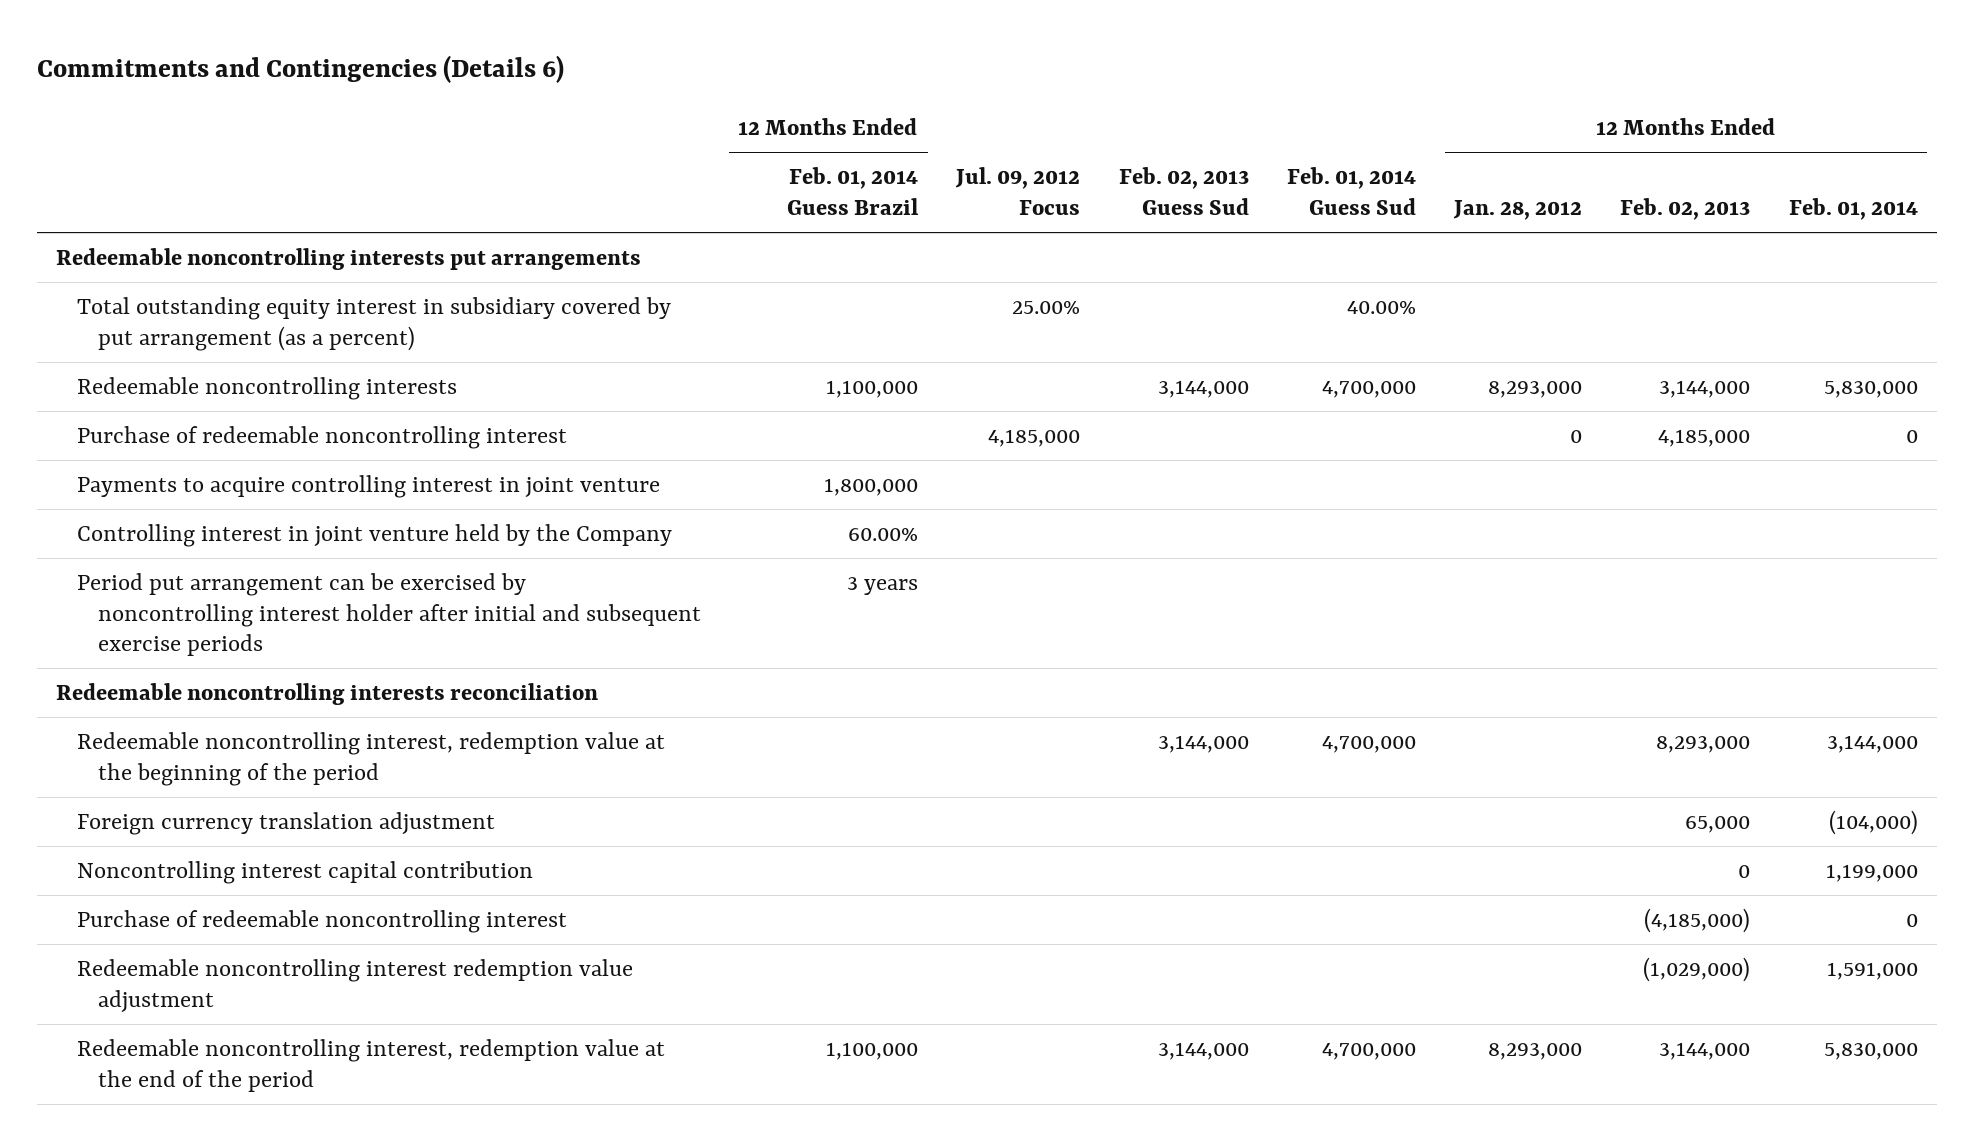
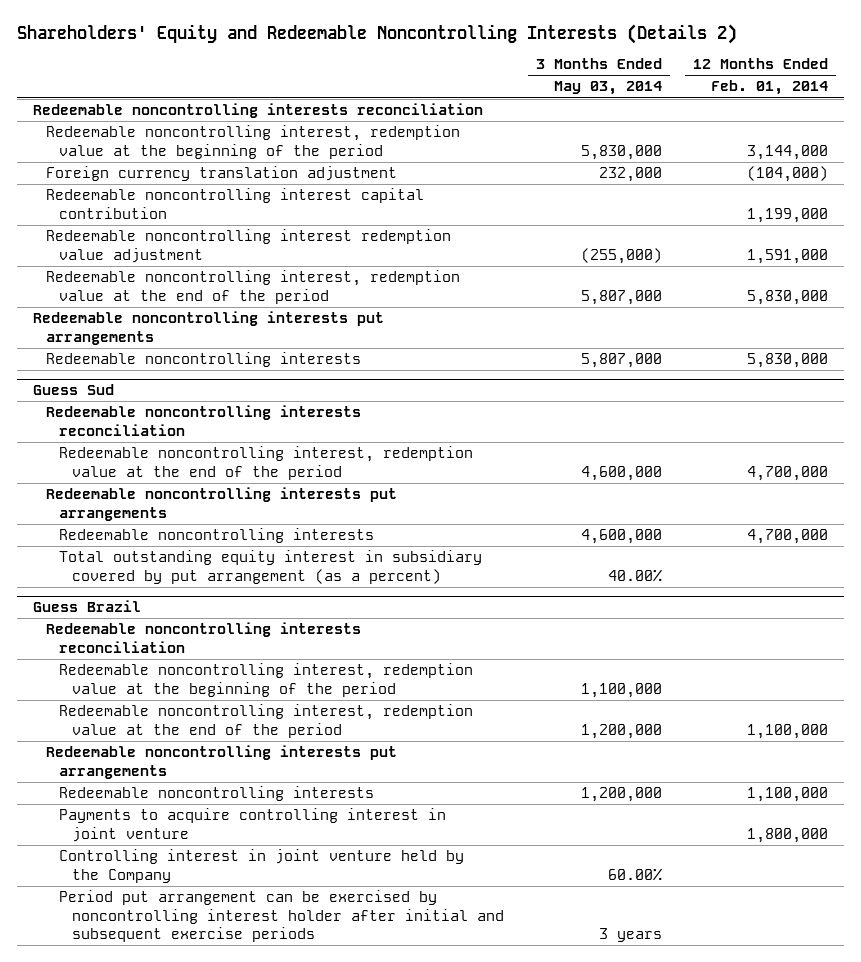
- Commitments and Contingencies (Details 6)
+ Shareholders' Equity and Redeemable Noncontrolling Interests (Details 2)
- | 12 Months Ended Feb. 01, 2014 Guess Brazil | Jul. 09, 2012 Focus | Feb. 02, 2013 Guess Sud | Feb. 01, 2014 Guess Sud | 12 Months Ended Jan. 28, 2012 | 12 Months Ended Feb. 02, 2013 | 12 Months Ended Feb. 01, 2014
+ | 3 Months Ended May 03, 2014 | 12 Months Ended Feb. 01, 2014
- Total outstanding equity interest in subsidiary covered by put arrangement (as a percent) | | 25.00% | | 40.00% | | |
- Purchase of redeemable noncontrolling interest | | 4,185,000 | | | 0 | 4,185,000 | 0
- Payments to acquire controlling interest in joint venture | 1,800,000 | | | | | |
- Controlling interest in joint venture held by the Company | 60.00% | | | | | |
- Period put arrangement can be exercised by noncontrolling interest holder after initial and subsequent exercise periods | 3 years | | | | | |
- Noncontrolling interest capital contribution | | | | | | 0 | 1,199,000
- Purchase of redeemable noncontrolling interest | | | | | | (4,185,000) | 0
+ Redeemable noncontrolling interest capital contribution | | 1,199,000
moved down: Redeemable noncontrolling interests put arrangements
moved down: Redeemable noncontrolling interests | 5,807,000 | 5,830,000
+ Guess Sud
+ Redeemable noncontrolling interests reconciliation
+ Redeemable noncontrolling interest, redemption value at the end of the period | 4,600,000 | 4,700,000
+ Redeemable noncontrolling interests put arrangements
+ Redeemable noncontrolling interests | 4,600,000 | 4,700,000
+ Total outstanding equity interest in subsidiary covered by put arrangement (as a percent) | 40.00% |
+ Guess Brazil
+ Redeemable noncontrolling interests reconciliation
+ Redeemable noncontrolling interest, redemption value at the beginning of the period | 1,100,000 |
+ Redeemable noncontrolling interest, redemption value at the end of the period | 1,200,000 | 1,100,000
+ Redeemable noncontrolling interests put arrangements
+ Redeemable noncontrolling interests | 1,200,000 | 1,100,000
+ Payments to acquire controlling interest in joint venture | | 1,800,000
+ Controlling interest in joint venture held by the Company | 60.00% |
+ Period put arrangement can be exercised by noncontrolling interest holder after initial and subsequent exercise periods | 3 years |

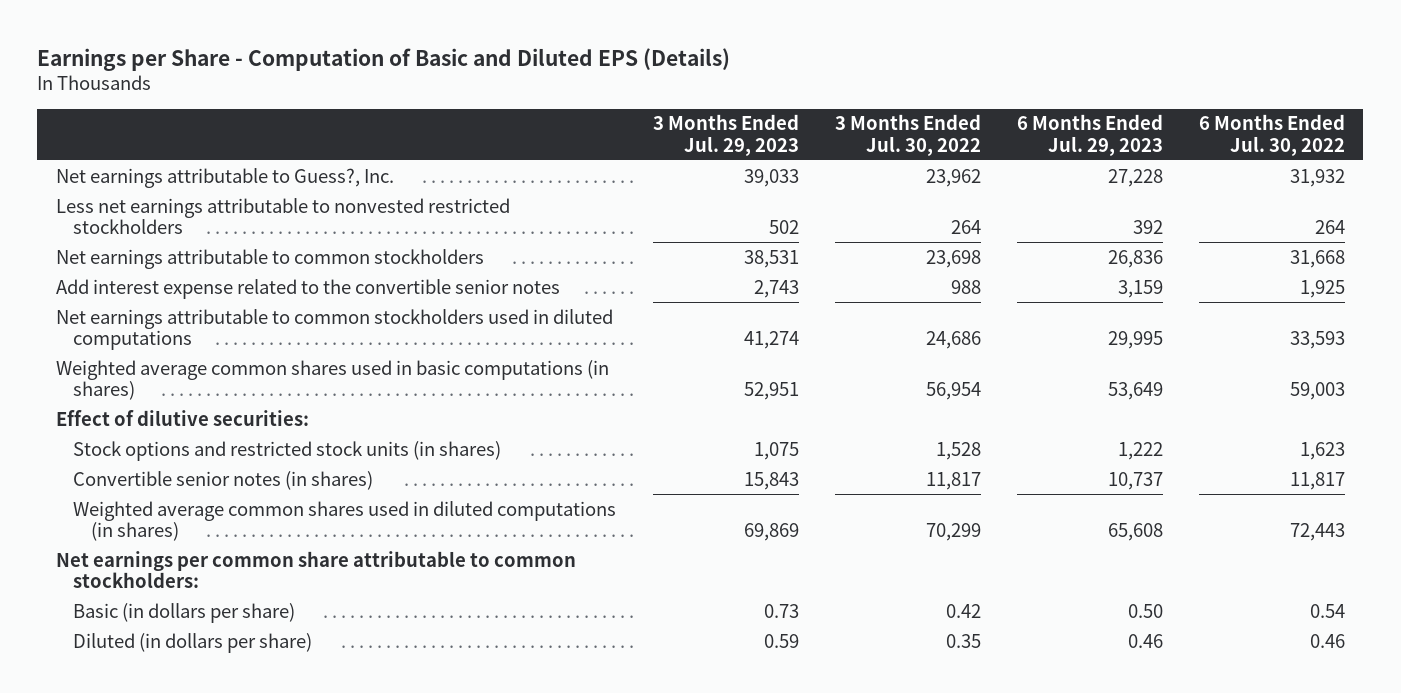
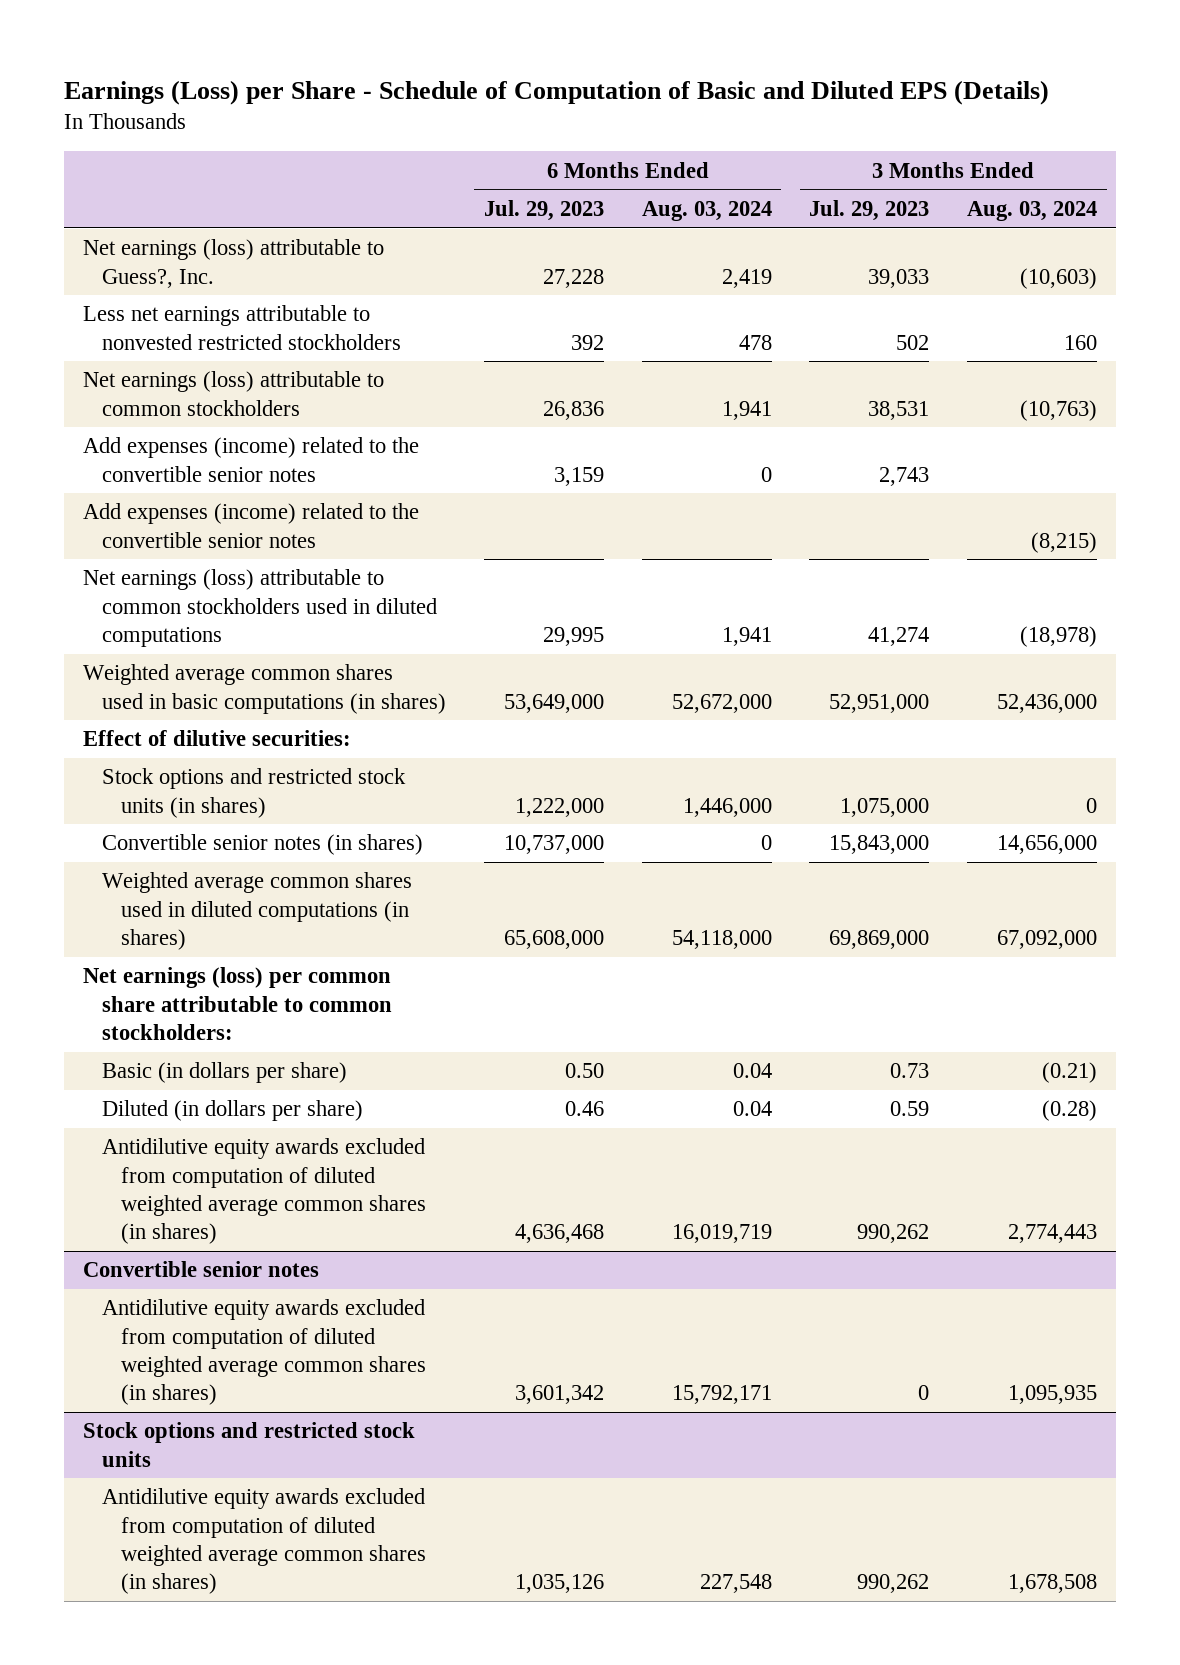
- Earnings per Share - Computation of Basic and Diluted EPS (Details)
+ Earnings (Loss) per Share - Schedule of Computation of Basic and Diluted EPS (Details)
- | 3 Months Ended Jul. 29, 2023 | 3 Months Ended Jul. 30, 2022 | 6 Months Ended Jul. 29, 2023 | 6 Months Ended Jul. 30, 2022
+ | 6 Months Ended Jul. 29, 2023 | 6 Months Ended Aug. 03, 2024 | 3 Months Ended Jul. 29, 2023 | 3 Months Ended Aug. 03, 2024
- Net earnings attributable to Guess?, Inc. | 39,033 | 23,962 | 27,228 | 31,932
+ Net earnings (loss) attributable to Guess?, Inc. | 27,228 | 2,419 | 39,033 | (10,603)
- Net earnings attributable to common stockholders | 38,531 | 23,698 | 26,836 | 31,668
- Add interest expense related to the convertible senior notes | 2,743 | 988 | 3,159 | 1,925
- Net earnings attributable to common stockholders used in diluted computations | 41,274 | 24,686 | 29,995 | 33,593
- Weighted average common shares used in basic computations (in shares) | 52,951 | 56,954 | 53,649 | 59,003
+ Net earnings (loss) attributable to common stockholders | 26,836 | 1,941 | 38,531 | (10,763)
+ Add expenses (income) related to the convertible senior notes | 3,159 | 0 | 2,743 |
+ Add expenses (income) related to the convertible senior notes | | | | (8,215)
+ Net earnings (loss) attributable to common stockholders used in diluted computations | 29,995 | 1,941 | 41,274 | (18,978)
+ Weighted average common shares used in basic computations (in shares) | 53,649,000 | 52,672,000 | 52,951,000 | 52,436,000
- Stock options and restricted stock units (in shares) | 1,075 | 1,528 | 1,222 | 1,623
- Convertible senior notes (in shares) | 15,843 | 11,817 | 10,737 | 11,817
- Weighted average common shares used in diluted computations (in shares) | 69,869 | 70,299 | 65,608 | 72,443
- Net earnings per common share attributable to common stockholders:
+ Stock options and restricted stock units (in shares) | 1,222,000 | 1,446,000 | 1,075,000 | 0
+ Convertible senior notes (in shares) | 10,737,000 | 0 | 15,843,000 | 14,656,000
+ Weighted average common shares used in diluted computations (in shares) | 65,608,000 | 54,118,000 | 69,869,000 | 67,092,000
+ Net earnings (loss) per common share attributable to common stockholders:
+ Antidilutive equity awards excluded from computation of diluted weighted average common shares (in shares) | 4,636,468 | 16,019,719 | 990,262 | 2,774,443
+ Convertible senior notes
+ Antidilutive equity awards excluded from computation of diluted weighted average common shares (in shares) | 3,601,342 | 15,792,171 | 0 | 1,095,935
+ Stock options and restricted stock units
+ Antidilutive equity awards excluded from computation of diluted weighted average common shares (in shares) | 1,035,126 | 227,548 | 990,262 | 1,678,508

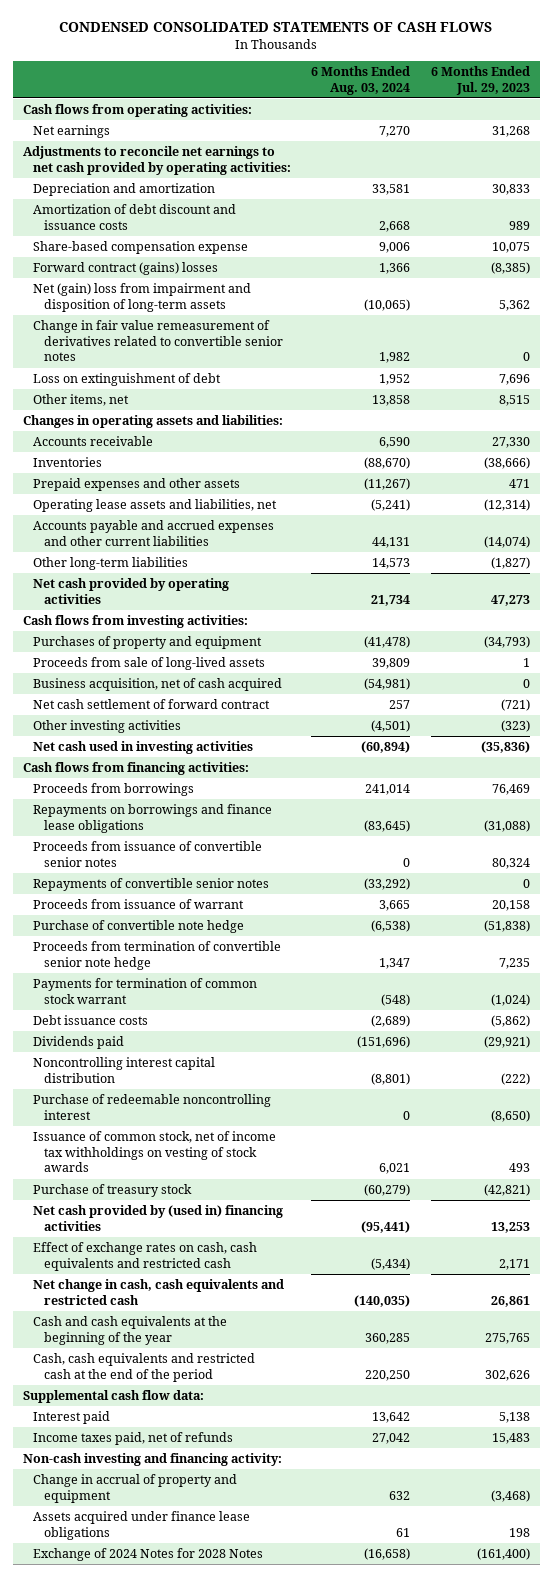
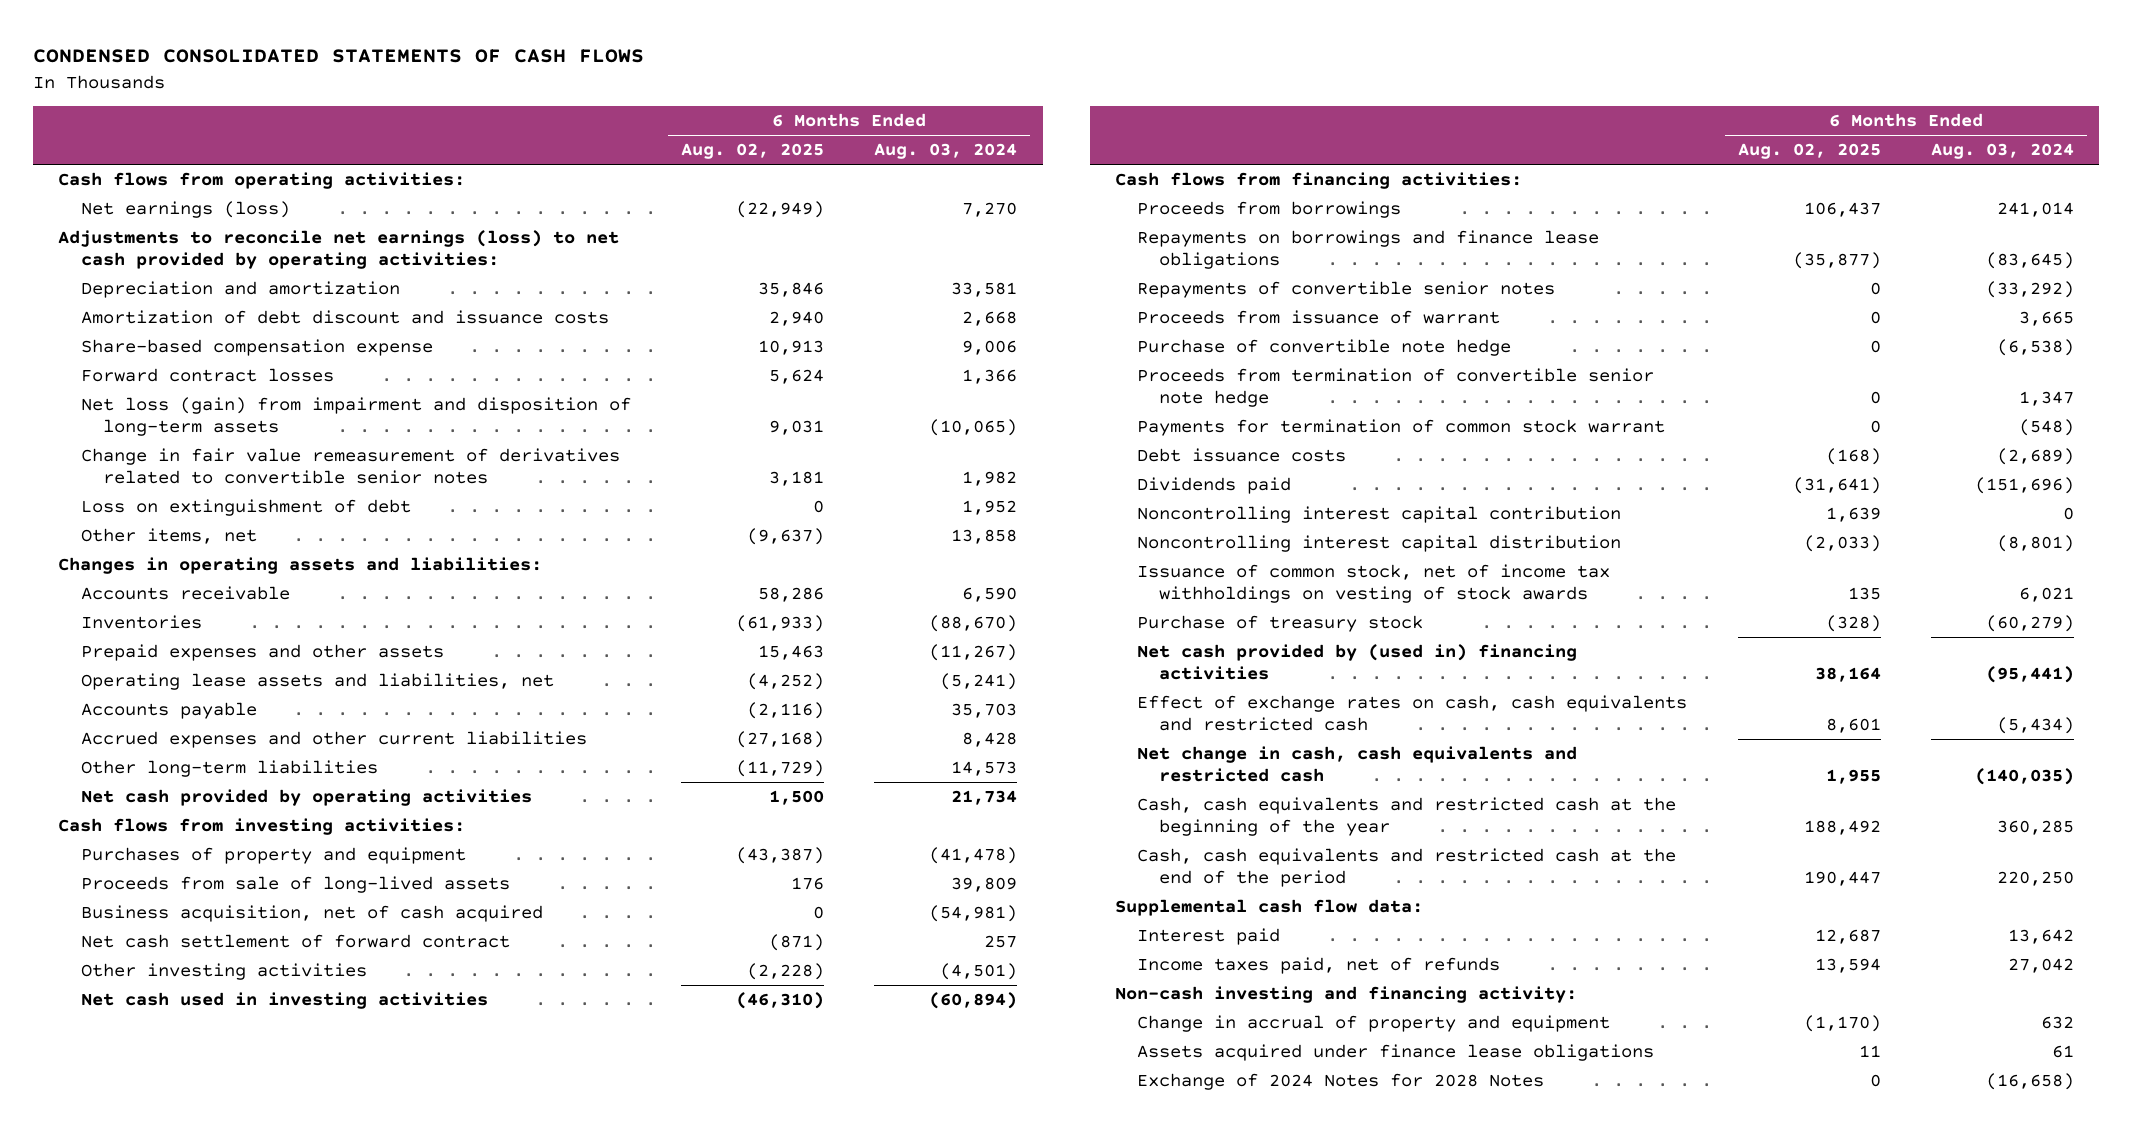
- | 6 Months Ended Aug. 03, 2024 | 6 Months Ended Jul. 29, 2023
+ | 6 Months Ended Aug. 02, 2025 | 6 Months Ended Aug. 03, 2024
- Net earnings | 7,270 | 31,268
- Adjustments to reconcile net earnings to net cash provided by operating activities:
+ Net earnings (loss) | (22,949) | 7,270
+ Adjustments to reconcile net earnings (loss) to net cash provided by operating activities:
- Forward contract (gains) losses | 1,366 | (8,385)
- Net (gain) loss from impairment and disposition of long-term assets | (10,065) | 5,362
+ Forward contract losses | 5,624 | 1,366
+ Net loss (gain) from impairment and disposition of long-term assets | 9,031 | (10,065)
- Accounts payable and accrued expenses and other current liabilities | 44,131 | (14,074)
+ Accounts payable | (2,116) | 35,703
+ Accrued expenses and other current liabilities | (27,168) | 8,428
- Proceeds from issuance of convertible senior notes | 0 | 80,324
+ Noncontrolling interest capital contribution | 1,639 | 0
- Purchase of redeemable noncontrolling interest | 0 | (8,650)
- Cash and cash equivalents at the beginning of the year | 360,285 | 275,765
+ Cash, cash equivalents and restricted cash at the beginning of the year | 188,492 | 360,285

